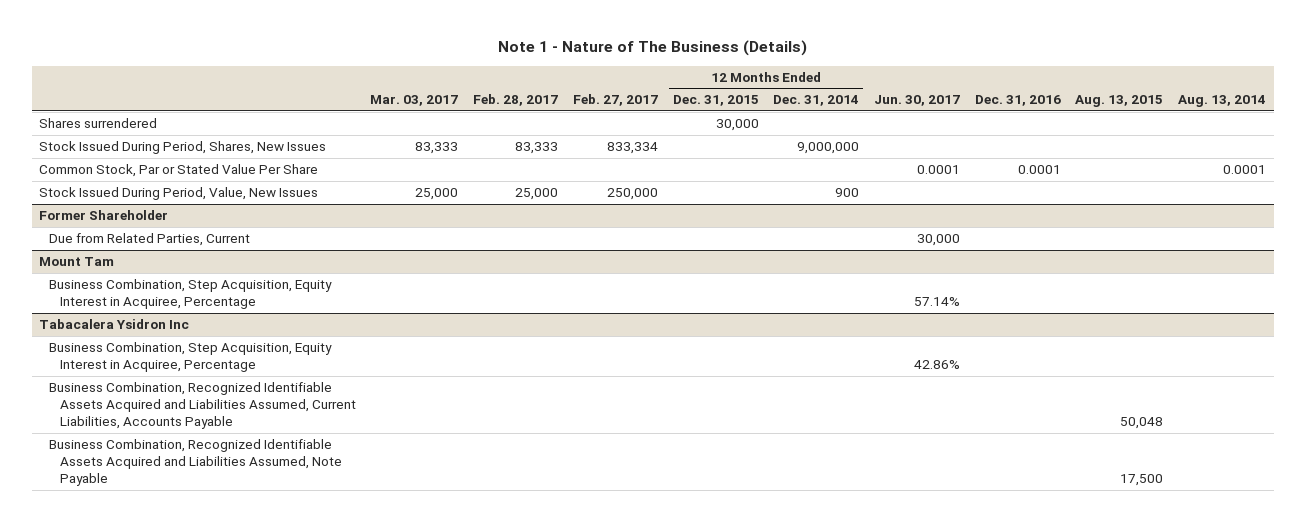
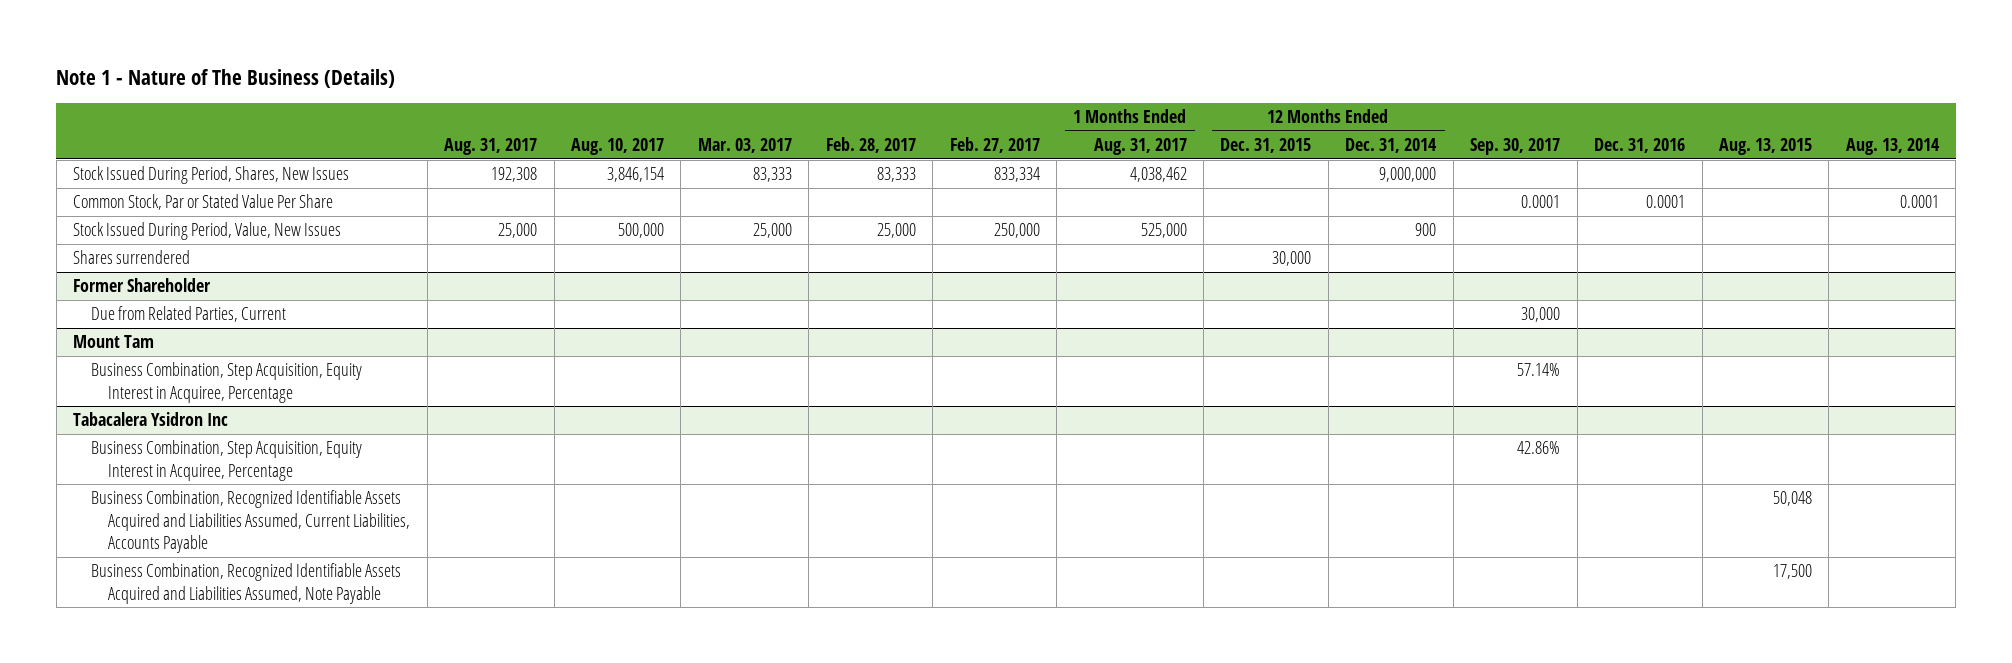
- | Mar. 03, 2017 | Feb. 28, 2017 | Feb. 27, 2017 | 12 Months Ended Dec. 31, 2015 | 12 Months Ended Dec. 31, 2014 | Jun. 30, 2017 | Dec. 31, 2016 | Aug. 13, 2015 | Aug. 13, 2014
+ | Aug. 31, 2017 | Aug. 10, 2017 | Mar. 03, 2017 | Feb. 28, 2017 | Feb. 27, 2017 | 1 Months Ended Aug. 31, 2017 | 12 Months Ended Dec. 31, 2015 | 12 Months Ended Dec. 31, 2014 | Sep. 30, 2017 | Dec. 31, 2016 | Aug. 13, 2015 | Aug. 13, 2014
moved down: Shares surrendered | | | | | | | 30,000 | | | | |

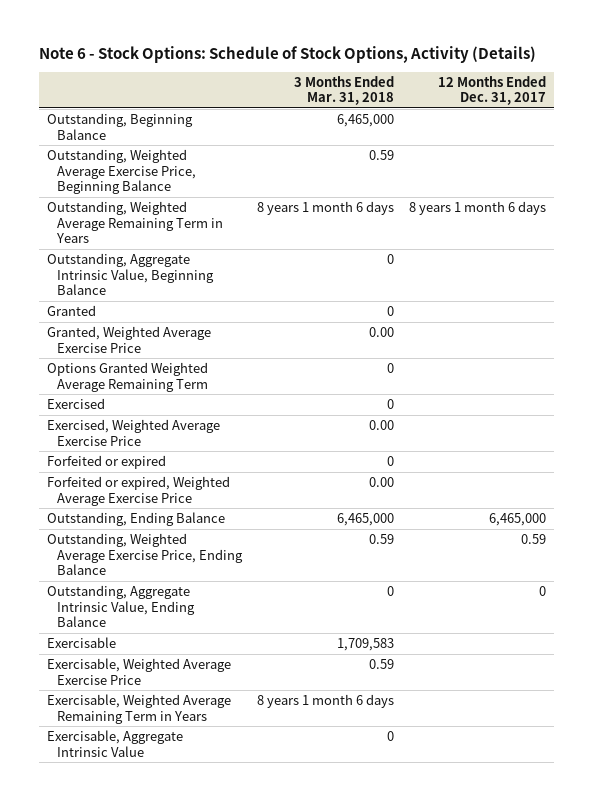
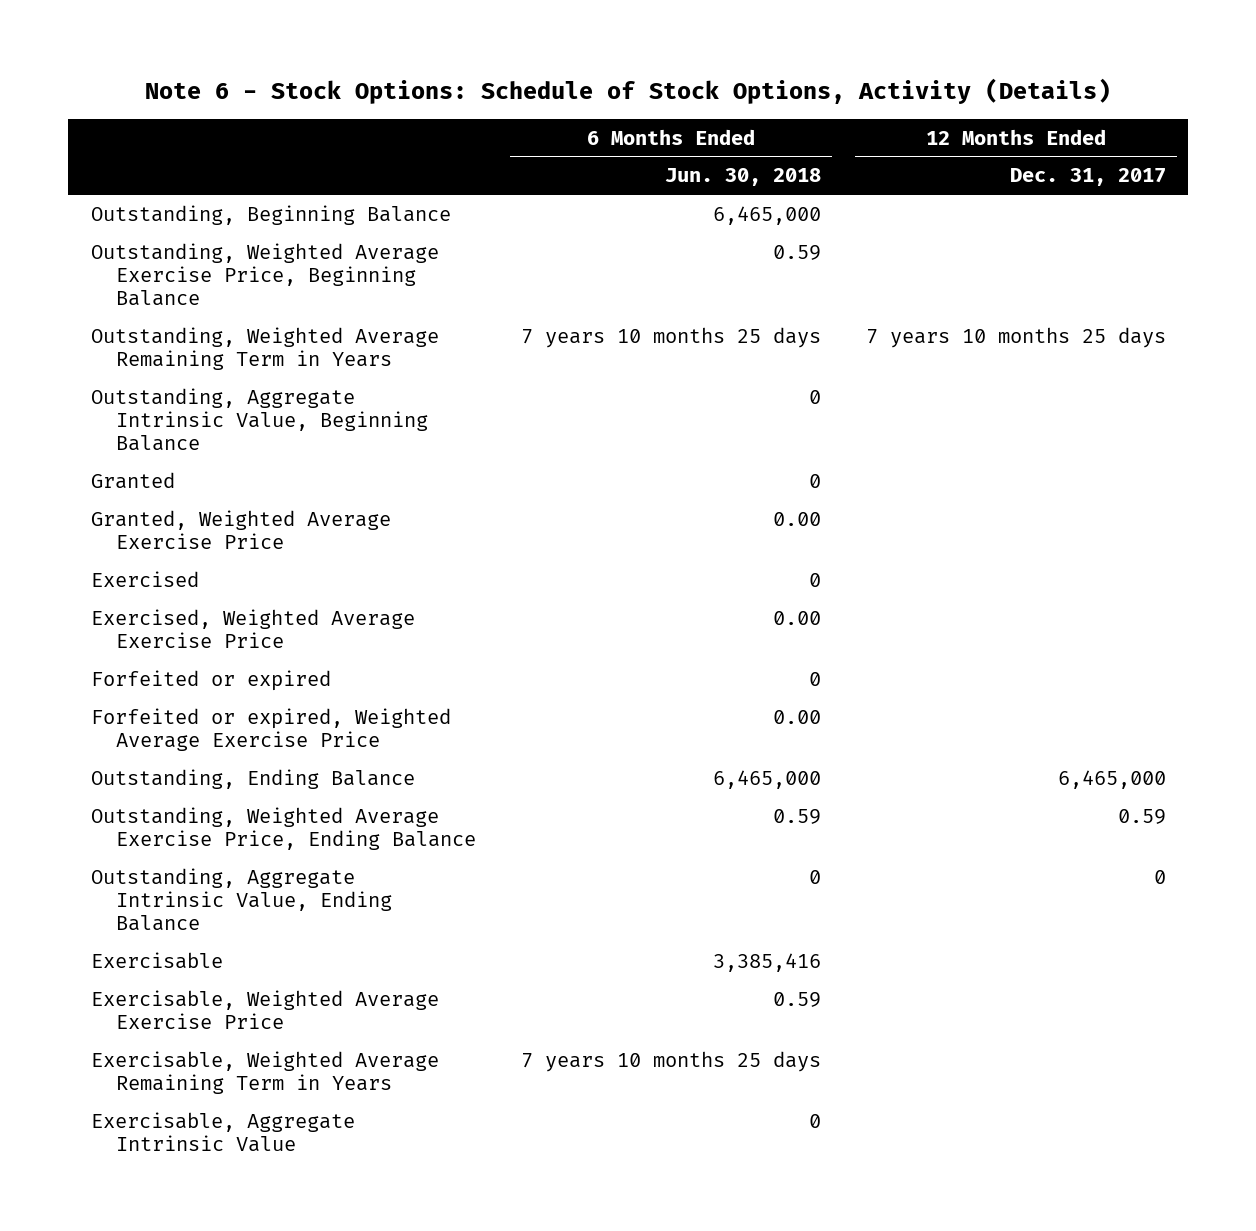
- | 3 Months Ended Mar. 31, 2018 | 12 Months Ended Dec. 31, 2017
+ | 6 Months Ended Jun. 30, 2018 | 12 Months Ended Dec. 31, 2017
- Outstanding, Weighted Average Remaining Term in Years | 8 years 1 month 6 days | 8 years 1 month 6 days
+ Outstanding, Weighted Average Remaining Term in Years | 7 years 10 months 25 days | 7 years 10 months 25 days
- Options Granted Weighted Average Remaining Term | 0 |

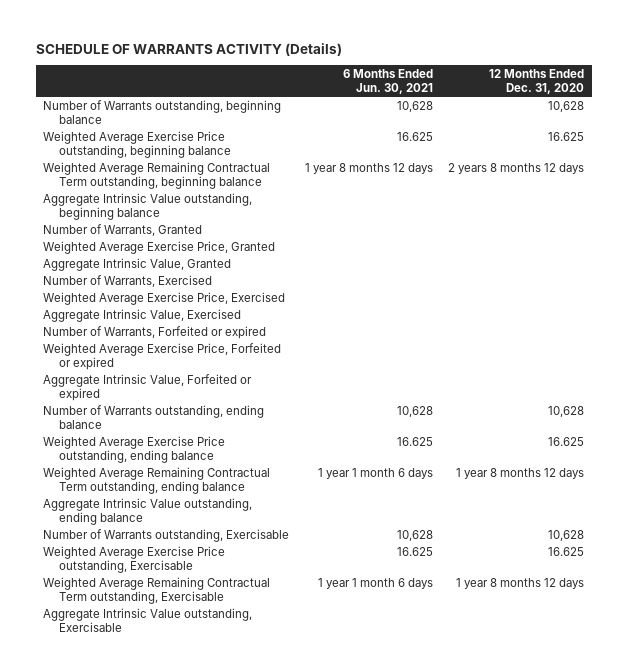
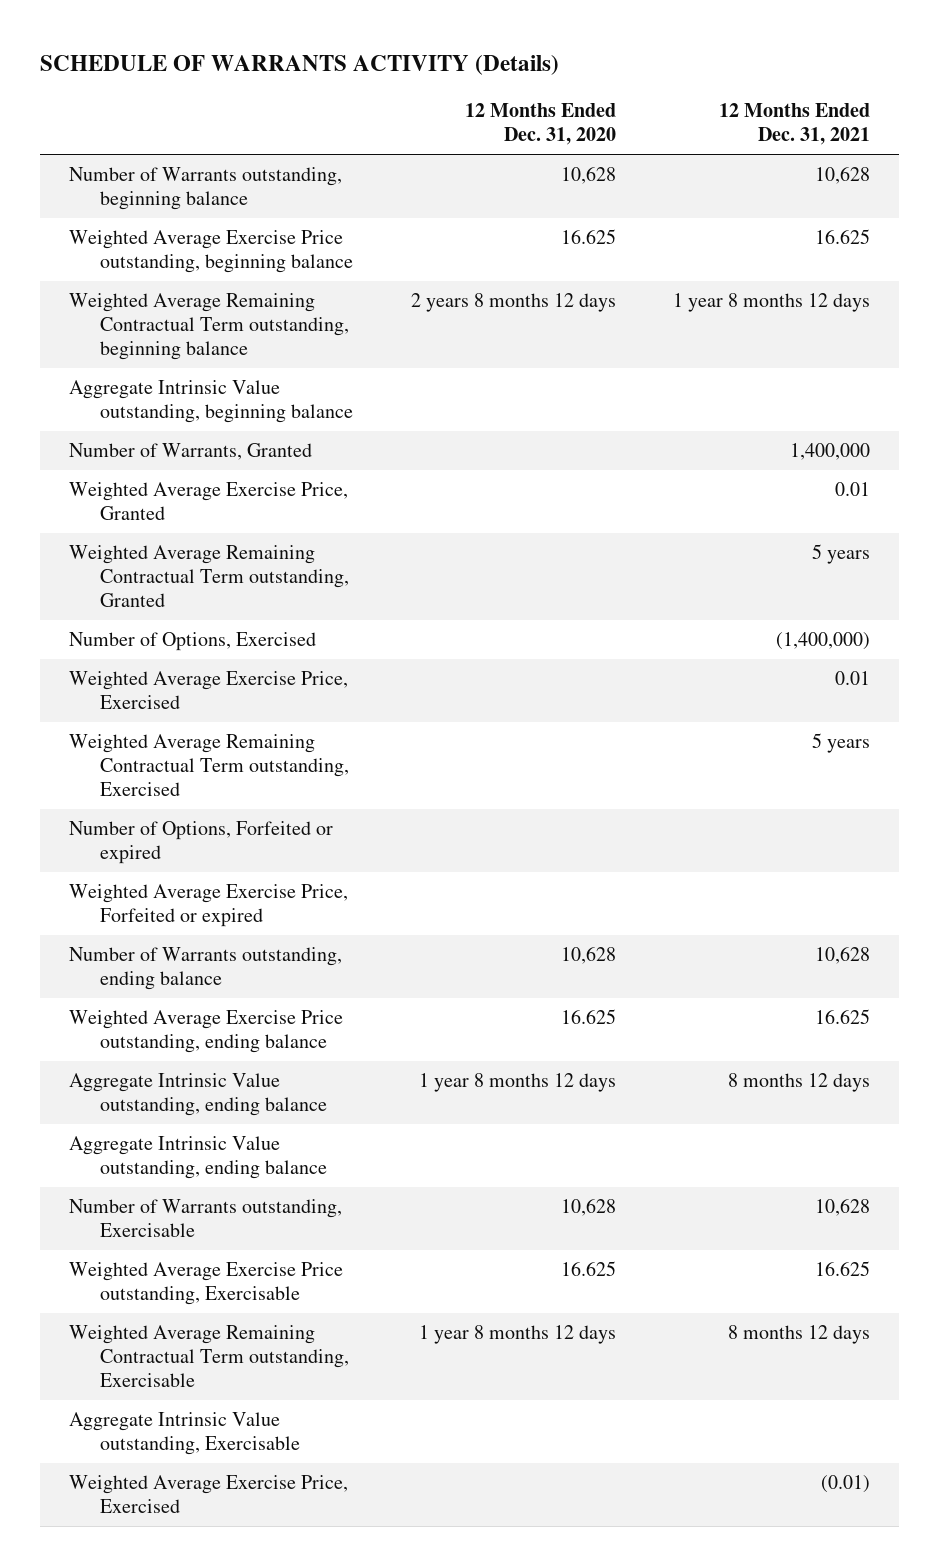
- | 6 Months Ended Jun. 30, 2021 | 12 Months Ended Dec. 31, 2020
+ | 12 Months Ended Dec. 31, 2020 | 12 Months Ended Dec. 31, 2021
- Aggregate Intrinsic Value, Granted
- Number of Warrants, Exercised
+ Weighted Average Remaining Contractual Term outstanding, Granted | | 5 years
+ Number of Options, Exercised | | (1,400,000)
- Aggregate Intrinsic Value, Exercised
- Number of Warrants, Forfeited or expired
+ Weighted Average Remaining Contractual Term outstanding, Exercised | | 5 years
+ Number of Options, Forfeited or expired
- Aggregate Intrinsic Value, Forfeited or expired
- Weighted Average Remaining Contractual Term outstanding, ending balance | 1 year 1 month 6 days | 1 year 8 months 12 days
+ Aggregate Intrinsic Value outstanding, ending balance | 1 year 8 months 12 days | 8 months 12 days
+ Weighted Average Exercise Price, Exercised | | (0.01)

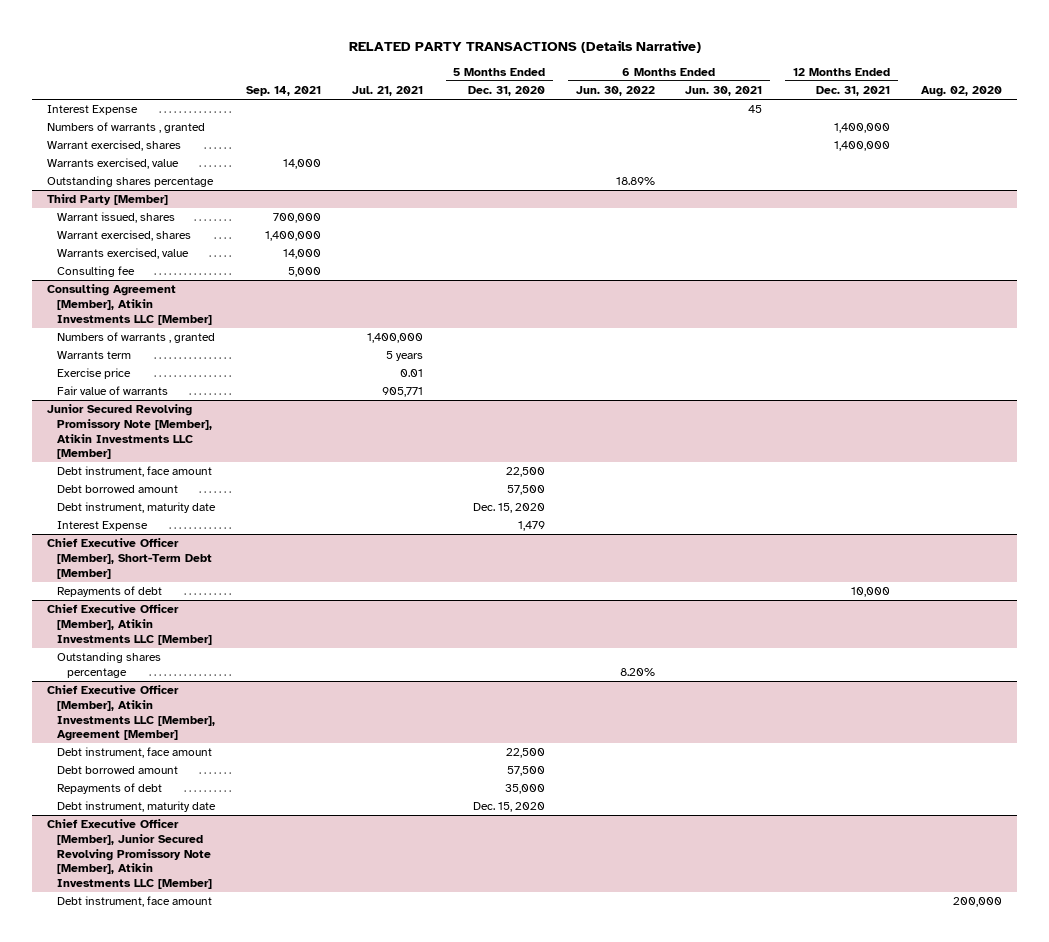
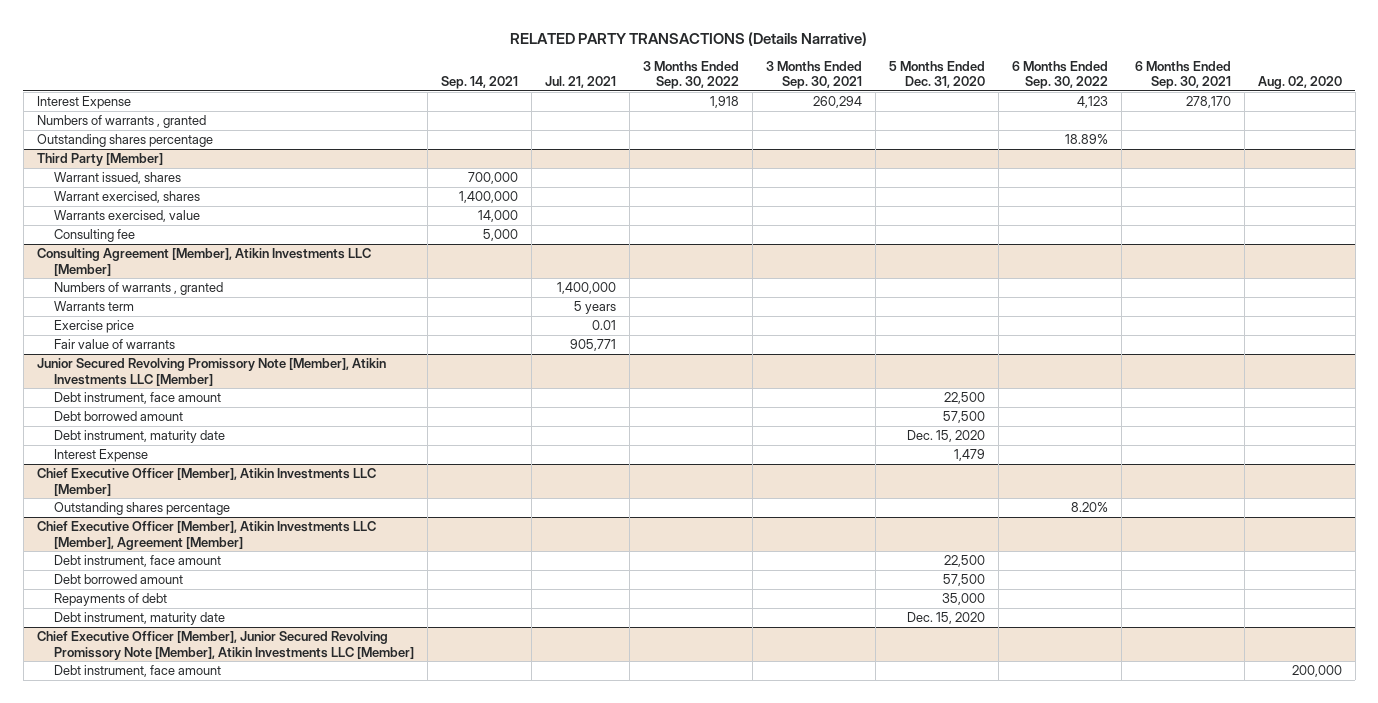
- | Sep. 14, 2021 | Jul. 21, 2021 | 5 Months Ended Dec. 31, 2020 | 6 Months Ended Jun. 30, 2022 | 6 Months Ended Jun. 30, 2021 | 12 Months Ended Dec. 31, 2021 | Aug. 02, 2020
+ | Sep. 14, 2021 | Jul. 21, 2021 | 3 Months Ended Sep. 30, 2022 | 3 Months Ended Sep. 30, 2021 | 5 Months Ended Dec. 31, 2020 | 6 Months Ended Sep. 30, 2022 | 6 Months Ended Sep. 30, 2021 | Aug. 02, 2020
- Warrant exercised, shares | | | | | | 1,400,000 |
- Warrants exercised, value | 14,000 | | | | | |
- Chief Executive Officer [Member], Short-Term Debt [Member]
- Repayments of debt | | | | | | 10,000 |

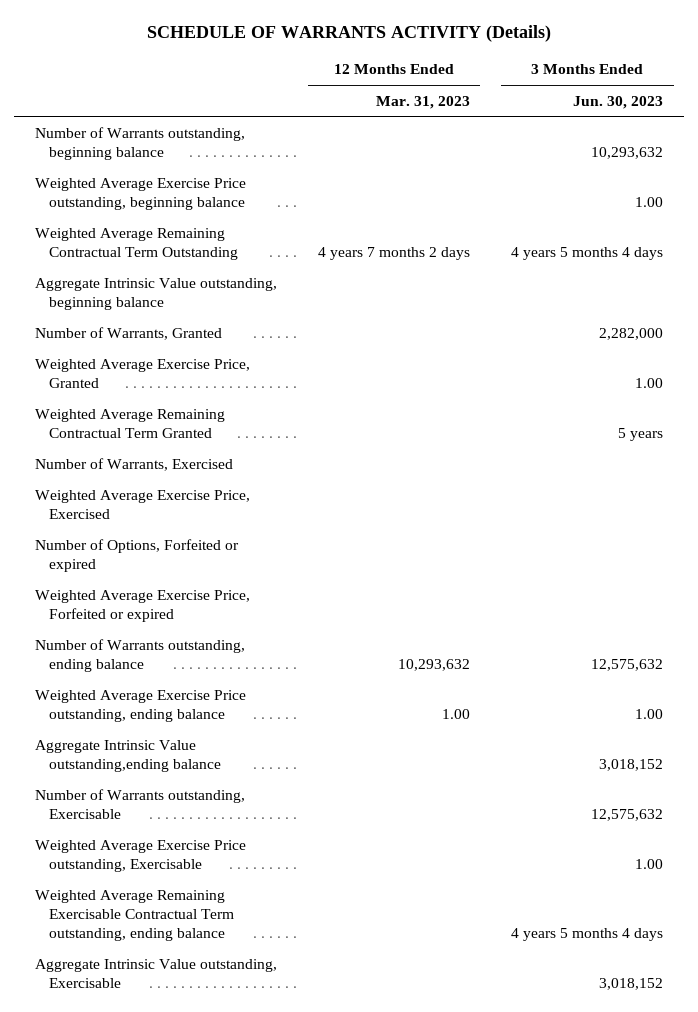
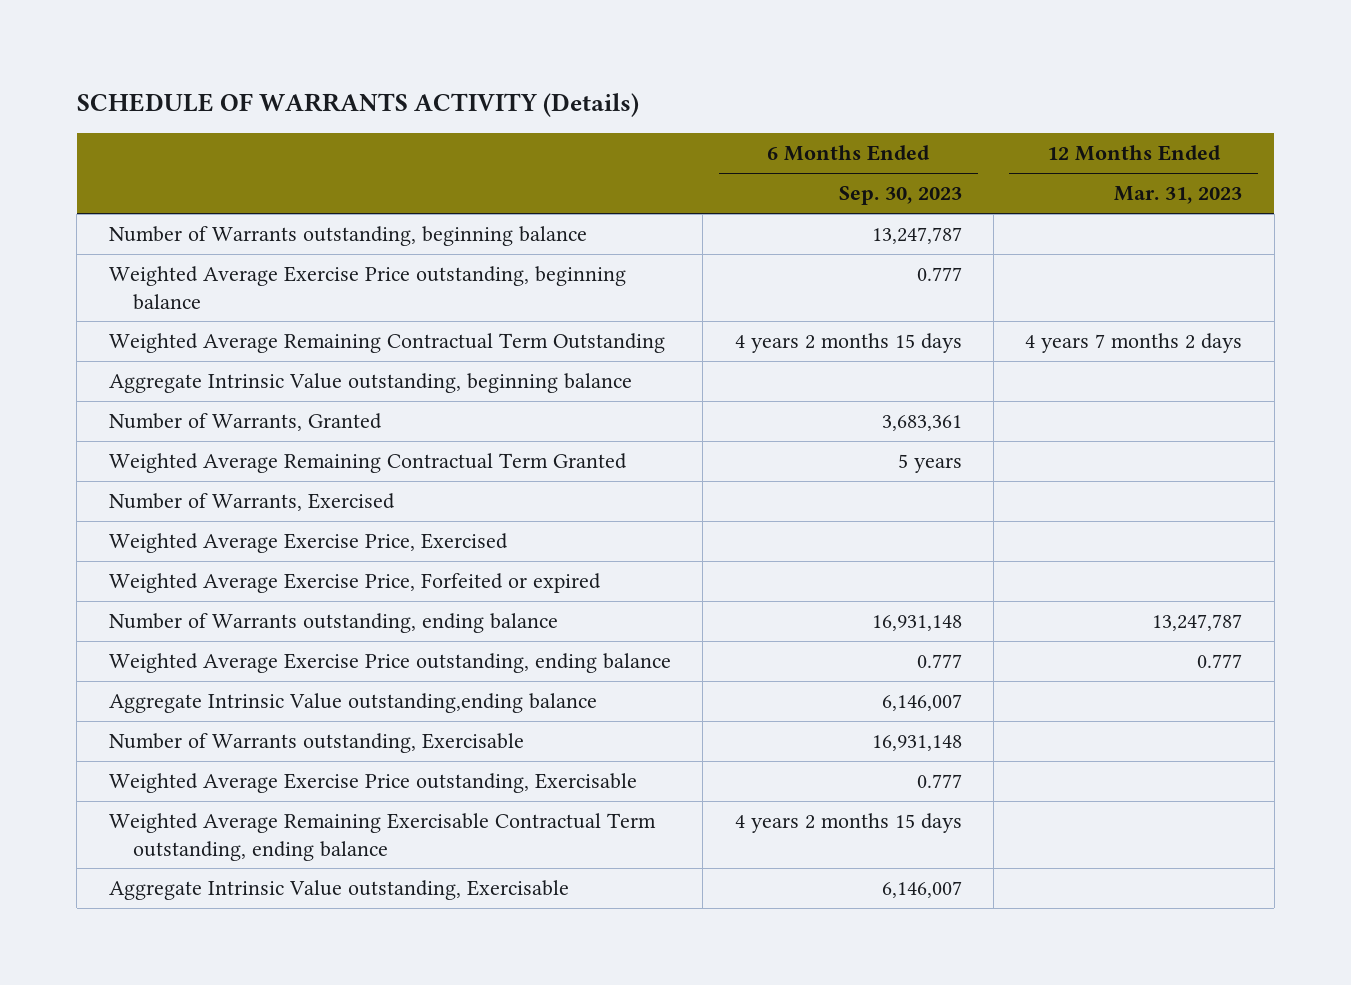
- | 12 Months Ended Mar. 31, 2023 | 3 Months Ended Jun. 30, 2023
+ | 6 Months Ended Sep. 30, 2023 | 12 Months Ended Mar. 31, 2023
- Weighted Average Exercise Price, Granted | | 1.00
- Number of Options, Forfeited or expired
- Number of Warrants outstanding, ending balance | 10,293,632 | 12,575,632
- Weighted Average Exercise Price outstanding, ending balance | 1.00 | 1.00
+ Number of Warrants outstanding, ending balance | 16,931,148 | 13,247,787
+ Weighted Average Exercise Price outstanding, ending balance | 0.777 | 0.777

